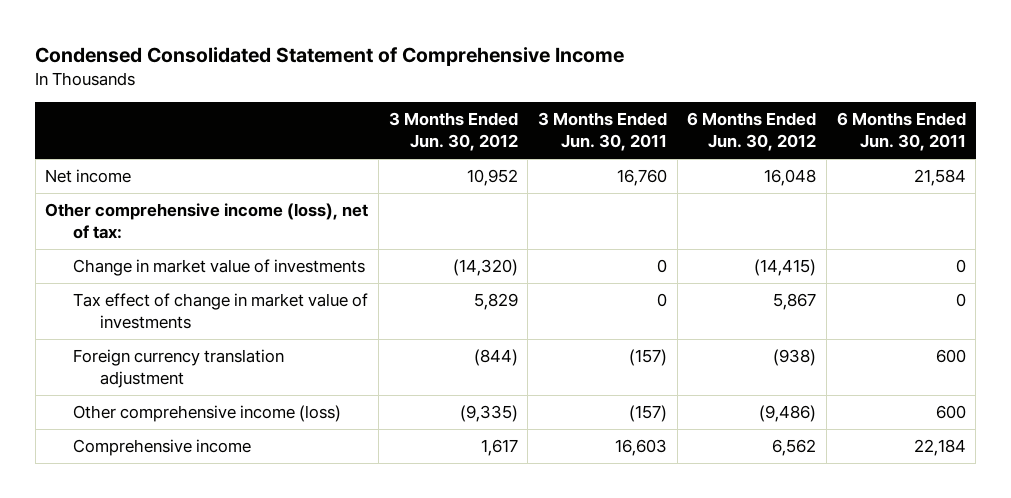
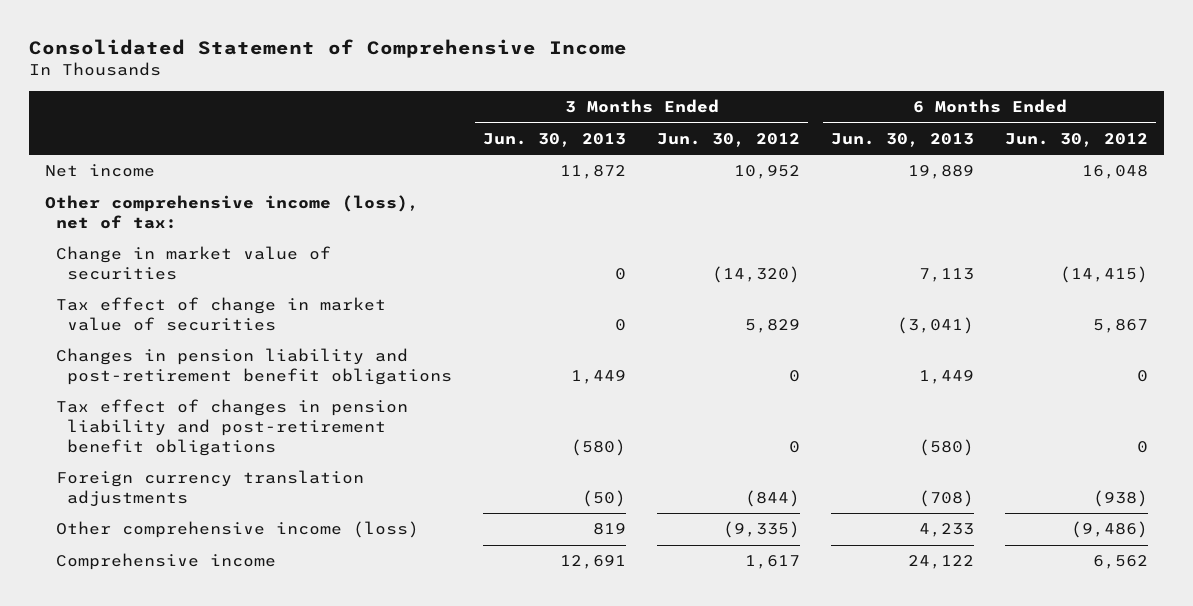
- Condensed Consolidated Statement of Comprehensive Income
+ Consolidated Statement of Comprehensive Income
- | 3 Months Ended Jun. 30, 2012 | 3 Months Ended Jun. 30, 2011 | 6 Months Ended Jun. 30, 2012 | 6 Months Ended Jun. 30, 2011
+ | 3 Months Ended Jun. 30, 2013 | 3 Months Ended Jun. 30, 2012 | 6 Months Ended Jun. 30, 2013 | 6 Months Ended Jun. 30, 2012
- Change in market value of investments | (14,320) | 0 | (14,415) | 0
- Tax effect of change in market value of investments | 5,829 | 0 | 5,867 | 0
- Foreign currency translation adjustment | (844) | (157) | (938) | 600
+ Change in market value of securities | 0 | (14,320) | 7,113 | (14,415)
+ Tax effect of change in market value of securities | 0 | 5,829 | (3,041) | 5,867
+ Changes in pension liability and post-retirement benefit obligations | 1,449 | 0 | 1,449 | 0
+ Tax effect of changes in pension liability and post-retirement benefit obligations | (580) | 0 | (580) | 0
+ Foreign currency translation adjustments | (50) | (844) | (708) | (938)

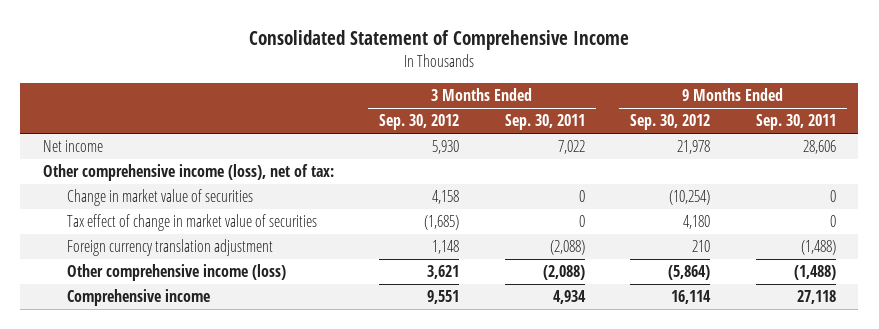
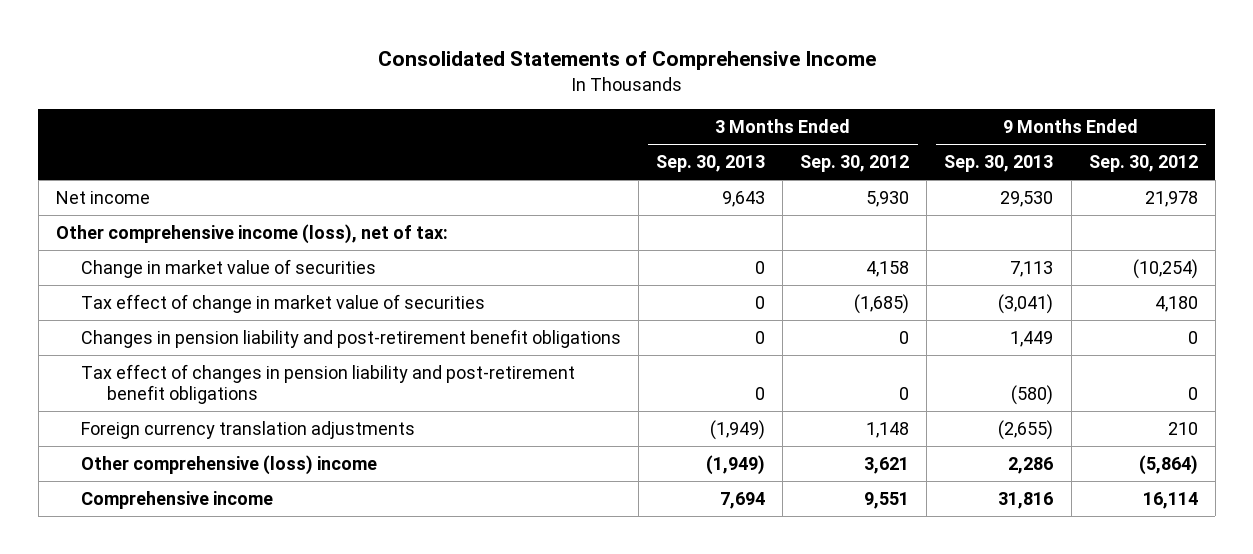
- Consolidated Statement of Comprehensive Income
+ Consolidated Statements of Comprehensive Income
- | 3 Months Ended Sep. 30, 2012 | 3 Months Ended Sep. 30, 2011 | 9 Months Ended Sep. 30, 2012 | 9 Months Ended Sep. 30, 2011
+ | 3 Months Ended Sep. 30, 2013 | 3 Months Ended Sep. 30, 2012 | 9 Months Ended Sep. 30, 2013 | 9 Months Ended Sep. 30, 2012
- Foreign currency translation adjustment | 1,148 | (2,088) | 210 | (1,488)
- Other comprehensive income (loss) | 3,621 | (2,088) | (5,864) | (1,488)
+ Changes in pension liability and post-retirement benefit obligations | 0 | 0 | 1,449 | 0
+ Tax effect of changes in pension liability and post-retirement benefit obligations | 0 | 0 | (580) | 0
+ Foreign currency translation adjustments | (1,949) | 1,148 | (2,655) | 210
+ Other comprehensive (loss) income | (1,949) | 3,621 | 2,286 | (5,864)

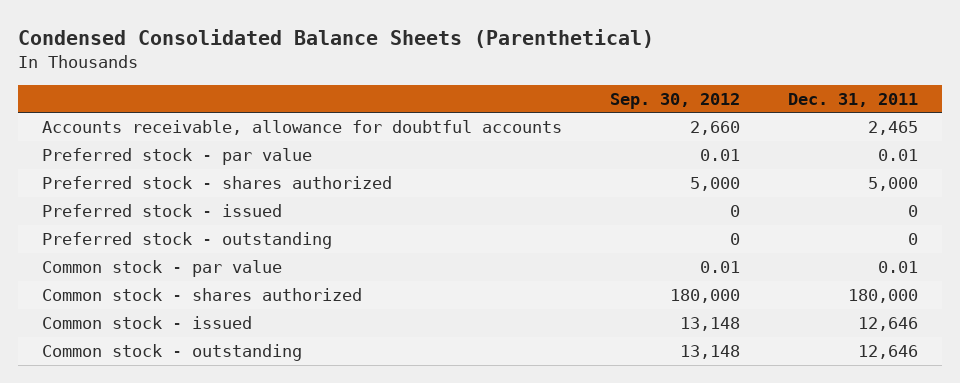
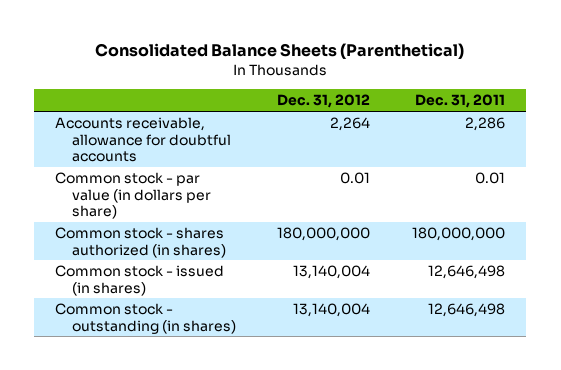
- Condensed Consolidated Balance Sheets (Parenthetical)
+ Consolidated Balance Sheets (Parenthetical)
- | Sep. 30, 2012 | Dec. 31, 2011
+ | Dec. 31, 2012 | Dec. 31, 2011
- Accounts receivable, allowance for doubtful accounts | 2,660 | 2,465
- Preferred stock - par value | 0.01 | 0.01
- Preferred stock - shares authorized | 5,000 | 5,000
- Preferred stock - issued | 0 | 0
- Preferred stock - outstanding | 0 | 0
- Common stock - par value | 0.01 | 0.01
- Common stock - shares authorized | 180,000 | 180,000
- Common stock - issued | 13,148 | 12,646
- Common stock - outstanding | 13,148 | 12,646
+ Accounts receivable, allowance for doubtful accounts | 2,264 | 2,286
+ Common stock - par value (in dollars per share) | 0.01 | 0.01
+ Common stock - shares authorized (in shares) | 180,000,000 | 180,000,000
+ Common stock - issued (in shares) | 13,140,004 | 12,646,498
+ Common stock - outstanding (in shares) | 13,140,004 | 12,646,498

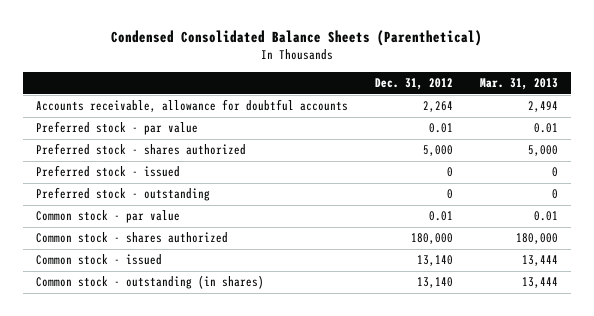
- Consolidated Balance Sheets (Parenthetical)
+ Condensed Consolidated Balance Sheets (Parenthetical)
- | Dec. 31, 2012 | Dec. 31, 2011
+ | Dec. 31, 2012 | Mar. 31, 2013
- Common stock - par value (in dollars per share) | 0.01 | 0.01
- Common stock - shares authorized (in shares) | 180,000,000 | 180,000,000
- Common stock - issued (in shares) | 13,140,004 | 12,646,498
- Common stock - outstanding (in shares) | 13,140,004 | 12,646,498
+ Preferred stock - par value | 0.01 | 0.01
+ Preferred stock - shares authorized | 5,000 | 5,000
+ Preferred stock - issued | 0 | 0
+ Preferred stock - outstanding | 0 | 0
+ Common stock - par value | 0.01 | 0.01
+ Common stock - shares authorized | 180,000 | 180,000
+ Common stock - issued | 13,140 | 13,444
+ Common stock - outstanding (in shares) | 13,140 | 13,444

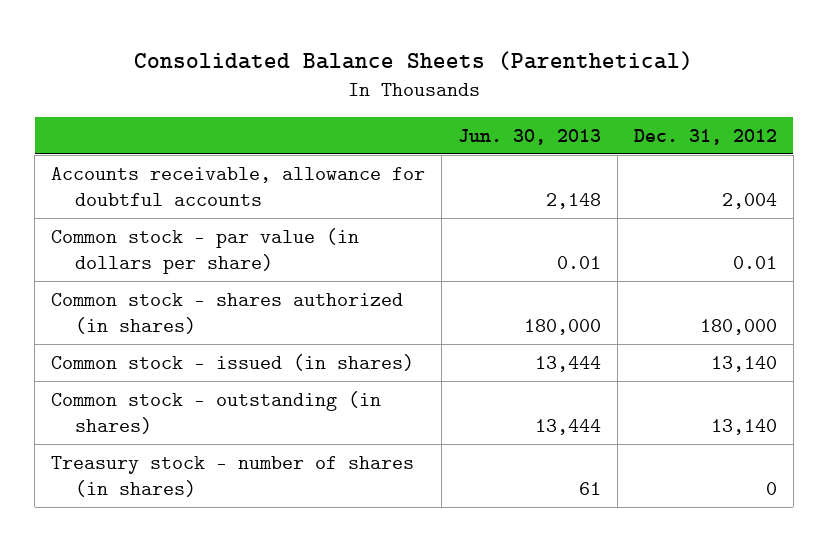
- Condensed Consolidated Balance Sheets (Parenthetical)
+ Consolidated Balance Sheets (Parenthetical)
- | Dec. 31, 2012 | Mar. 31, 2013
+ | Jun. 30, 2013 | Dec. 31, 2012
- Accounts receivable, allowance for doubtful accounts | 2,264 | 2,494
- Preferred stock - par value | 0.01 | 0.01
- Preferred stock - shares authorized | 5,000 | 5,000
- Preferred stock - issued | 0 | 0
- Preferred stock - outstanding | 0 | 0
- Common stock - par value | 0.01 | 0.01
- Common stock - shares authorized | 180,000 | 180,000
- Common stock - issued | 13,140 | 13,444
+ Accounts receivable, allowance for doubtful accounts | 2,148 | 2,004
+ Common stock - par value (in dollars per share) | 0.01 | 0.01
+ Common stock - shares authorized (in shares) | 180,000 | 180,000
+ Common stock - issued (in shares) | 13,444 | 13,140
+ Treasury stock - number of shares (in shares) | 61 | 0

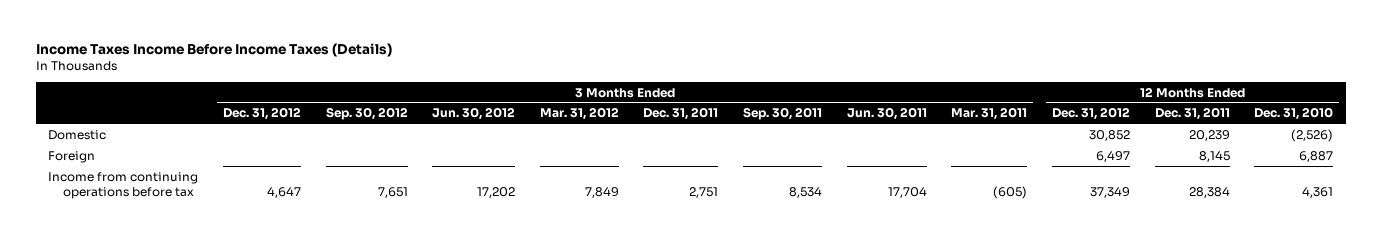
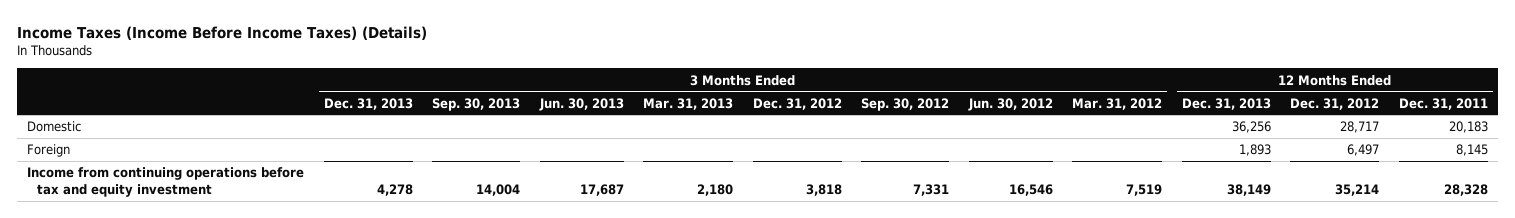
- Income Taxes Income Before Income Taxes (Details)
+ Income Taxes (Income Before Income Taxes) (Details)
- | 3 Months Ended Dec. 31, 2012 | 3 Months Ended Sep. 30, 2012 | 3 Months Ended Jun. 30, 2012 | 3 Months Ended Mar. 31, 2012 | 3 Months Ended Dec. 31, 2011 | 3 Months Ended Sep. 30, 2011 | 3 Months Ended Jun. 30, 2011 | 3 Months Ended Mar. 31, 2011 | 12 Months Ended Dec. 31, 2012 | 12 Months Ended Dec. 31, 2011 | 12 Months Ended Dec. 31, 2010
+ | 3 Months Ended Dec. 31, 2013 | 3 Months Ended Sep. 30, 2013 | 3 Months Ended Jun. 30, 2013 | 3 Months Ended Mar. 31, 2013 | 3 Months Ended Dec. 31, 2012 | 3 Months Ended Sep. 30, 2012 | 3 Months Ended Jun. 30, 2012 | 3 Months Ended Mar. 31, 2012 | 12 Months Ended Dec. 31, 2013 | 12 Months Ended Dec. 31, 2012 | 12 Months Ended Dec. 31, 2011
- Domestic | | | | | | | | | 30,852 | 20,239 | (2,526)
+ Domestic | | | | | | | | | 36,256 | 28,717 | 20,183
- Income from continuing operations before tax | 4,647 | 7,651 | 17,202 | 7,849 | 2,751 | 8,534 | 17,704 | (605) | 37,349 | 28,384 | 4,361
+ Income from continuing operations before tax and equity investment | 4,278 | 14,004 | 17,687 | 2,180 | 3,818 | 7,331 | 16,546 | 7,519 | 38,149 | 35,214 | 28,328

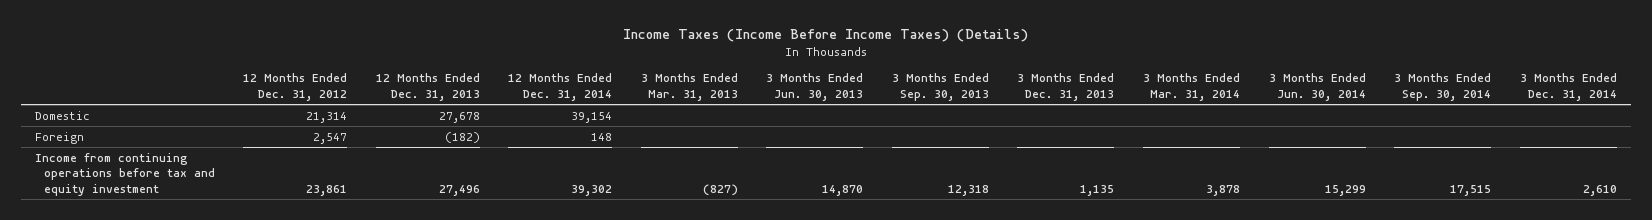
- | 3 Months Ended Dec. 31, 2013 | 3 Months Ended Sep. 30, 2013 | 3 Months Ended Jun. 30, 2013 | 3 Months Ended Mar. 31, 2013 | 3 Months Ended Dec. 31, 2012 | 3 Months Ended Sep. 30, 2012 | 3 Months Ended Jun. 30, 2012 | 3 Months Ended Mar. 31, 2012 | 12 Months Ended Dec. 31, 2013 | 12 Months Ended Dec. 31, 2012 | 12 Months Ended Dec. 31, 2011
+ | 12 Months Ended Dec. 31, 2012 | 12 Months Ended Dec. 31, 2013 | 12 Months Ended Dec. 31, 2014 | 3 Months Ended Mar. 31, 2013 | 3 Months Ended Jun. 30, 2013 | 3 Months Ended Sep. 30, 2013 | 3 Months Ended Dec. 31, 2013 | 3 Months Ended Mar. 31, 2014 | 3 Months Ended Jun. 30, 2014 | 3 Months Ended Sep. 30, 2014 | 3 Months Ended Dec. 31, 2014
- Domestic | | | | | | | | | 36,256 | 28,717 | 20,183
- Foreign | | | | | | | | | 1,893 | 6,497 | 8,145
- Income from continuing operations before tax and equity investment | 4,278 | 14,004 | 17,687 | 2,180 | 3,818 | 7,331 | 16,546 | 7,519 | 38,149 | 35,214 | 28,328
+ Domestic | 21,314 | 27,678 | 39,154 | | | | | | | |
+ Foreign | 2,547 | (182) | 148 | | | | | | | |
+ Income from continuing operations before tax and equity investment | 23,861 | 27,496 | 39,302 | (827) | 14,870 | 12,318 | 1,135 | 3,878 | 15,299 | 17,515 | 2,610

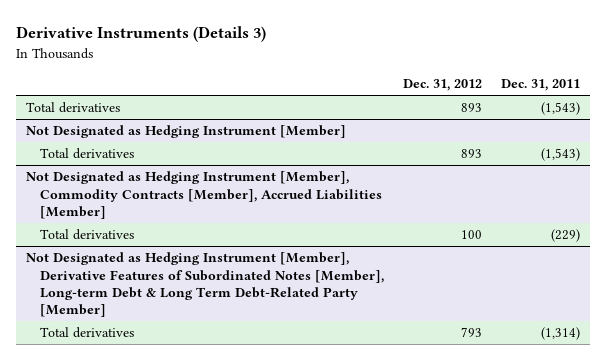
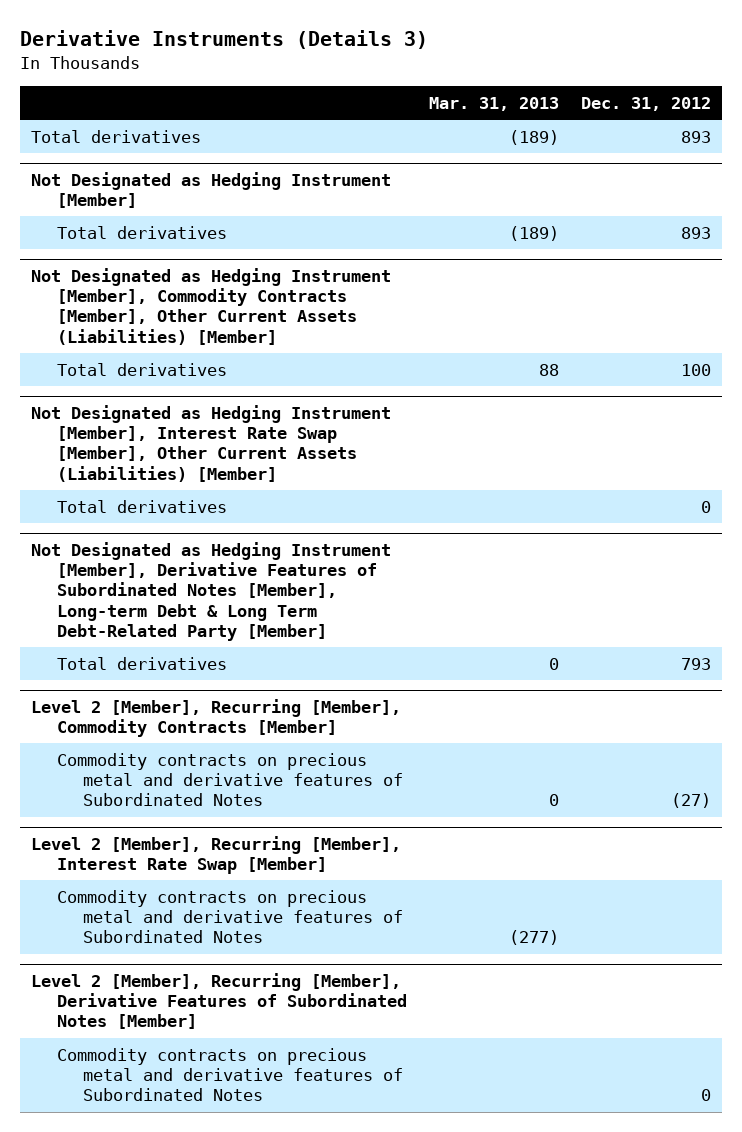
- | Dec. 31, 2012 | Dec. 31, 2011
+ | Mar. 31, 2013 | Dec. 31, 2012
- Not Designated as Hedging Instrument [Member], Commodity Contracts [Member], Accrued Liabilities [Member]
+ Not Designated as Hedging Instrument [Member], Commodity Contracts [Member], Other Current Assets (Liabilities) [Member]
+ Not Designated as Hedging Instrument [Member], Interest Rate Swap [Member], Other Current Assets (Liabilities) [Member]
+ Total derivatives | | 0
+ Level 2 [Member], Recurring [Member], Commodity Contracts [Member]
+ Commodity contracts on precious metal and derivative features of Subordinated Notes | 0 | (27)
+ Level 2 [Member], Recurring [Member], Interest Rate Swap [Member]
+ Commodity contracts on precious metal and derivative features of Subordinated Notes | (277) |
+ Level 2 [Member], Recurring [Member], Derivative Features of Subordinated Notes [Member]
+ Commodity contracts on precious metal and derivative features of Subordinated Notes | | 0

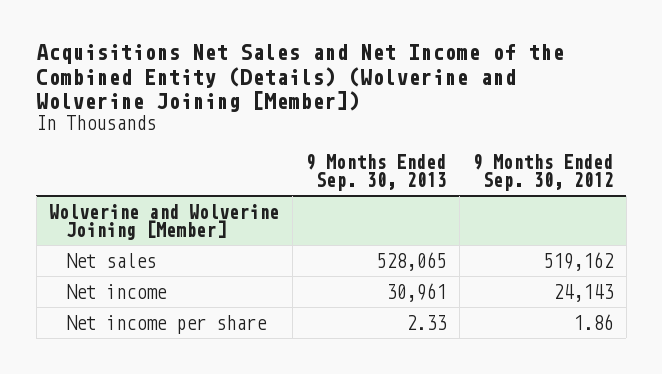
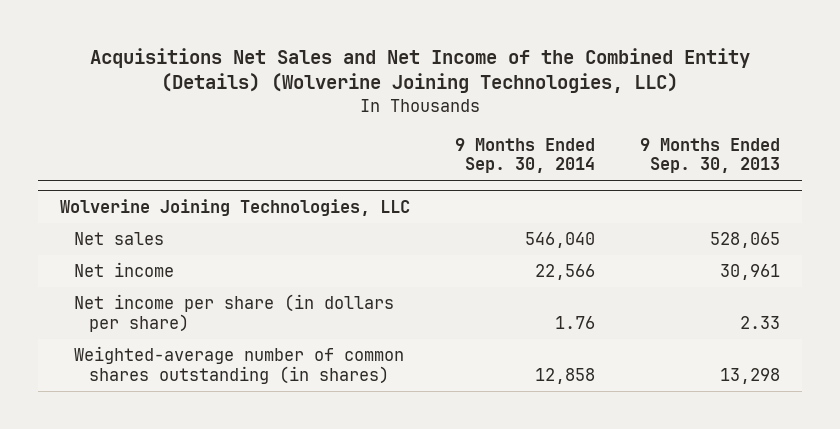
- Acquisitions Net Sales and Net Income of the Combined Entity (Details) (Wolverine and Wolverine Joining [Member])
+ Acquisitions Net Sales and Net Income of the Combined Entity (Details) (Wolverine Joining Technologies, LLC)
- | 9 Months Ended Sep. 30, 2013 | 9 Months Ended Sep. 30, 2012
+ | 9 Months Ended Sep. 30, 2014 | 9 Months Ended Sep. 30, 2013
- Wolverine and Wolverine Joining [Member]
+ Wolverine Joining Technologies, LLC
- Net income per share | 2.33 | 1.86
+ Net income per share (in dollars per share) | 1.76 | 2.33
+ Weighted-average number of common shares outstanding (in shares) | 12,858 | 13,298

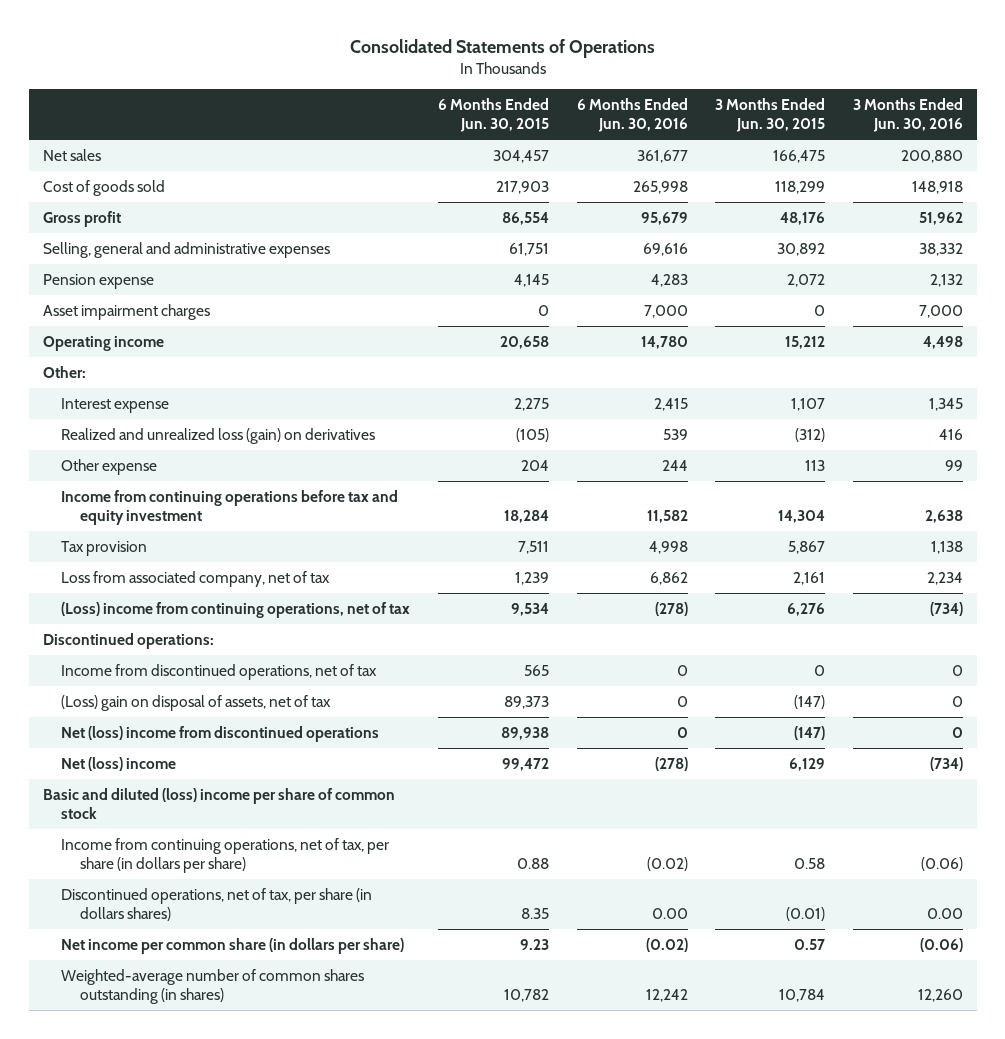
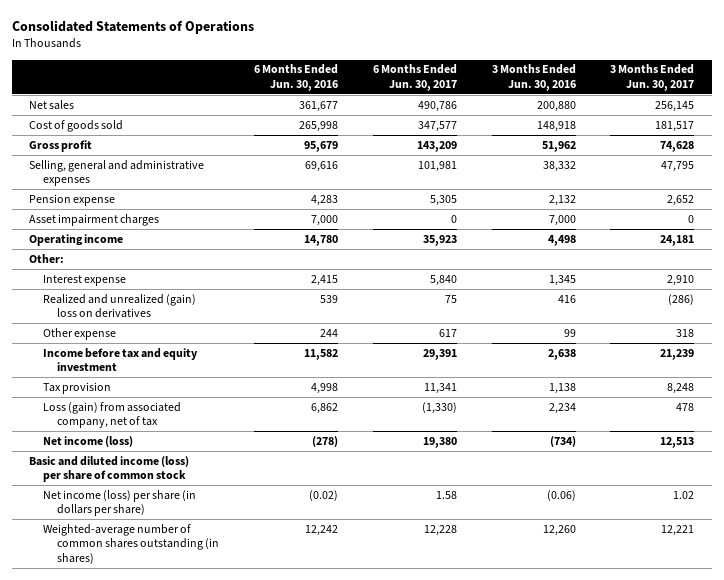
- | 6 Months Ended Jun. 30, 2015 | 6 Months Ended Jun. 30, 2016 | 3 Months Ended Jun. 30, 2015 | 3 Months Ended Jun. 30, 2016
+ | 6 Months Ended Jun. 30, 2016 | 6 Months Ended Jun. 30, 2017 | 3 Months Ended Jun. 30, 2016 | 3 Months Ended Jun. 30, 2017
- Realized and unrealized loss (gain) on derivatives | (105) | 539 | (312) | 416
+ Realized and unrealized (gain) loss on derivatives | 539 | 75 | 416 | (286)
- Income from continuing operations before tax and equity investment | 18,284 | 11,582 | 14,304 | 2,638
+ Income before tax and equity investment | 11,582 | 29,391 | 2,638 | 21,239
- Loss from associated company, net of tax | 1,239 | 6,862 | 2,161 | 2,234
- (Loss) income from continuing operations, net of tax | 9,534 | (278) | 6,276 | (734)
- Discontinued operations:
- Income from discontinued operations, net of tax | 565 | 0 | 0 | 0
- (Loss) gain on disposal of assets, net of tax | 89,373 | 0 | (147) | 0
- Net (loss) income from discontinued operations | 89,938 | 0 | (147) | 0
- Net (loss) income | 99,472 | (278) | 6,129 | (734)
- Basic and diluted (loss) income per share of common stock
- Income from continuing operations, net of tax, per share (in dollars per share) | 0.88 | (0.02) | 0.58 | (0.06)
- Discontinued operations, net of tax, per share (in dollars shares) | 8.35 | 0.00 | (0.01) | 0.00
- Net income per common share (in dollars per share) | 9.23 | (0.02) | 0.57 | (0.06)
+ Loss (gain) from associated company, net of tax | 6,862 | (1,330) | 2,234 | 478
+ Net income (loss) | (278) | 19,380 | (734) | 12,513
+ Basic and diluted income (loss) per share of common stock
+ Net income (loss) per share (in dollars per share) | (0.02) | 1.58 | (0.06) | 1.02

